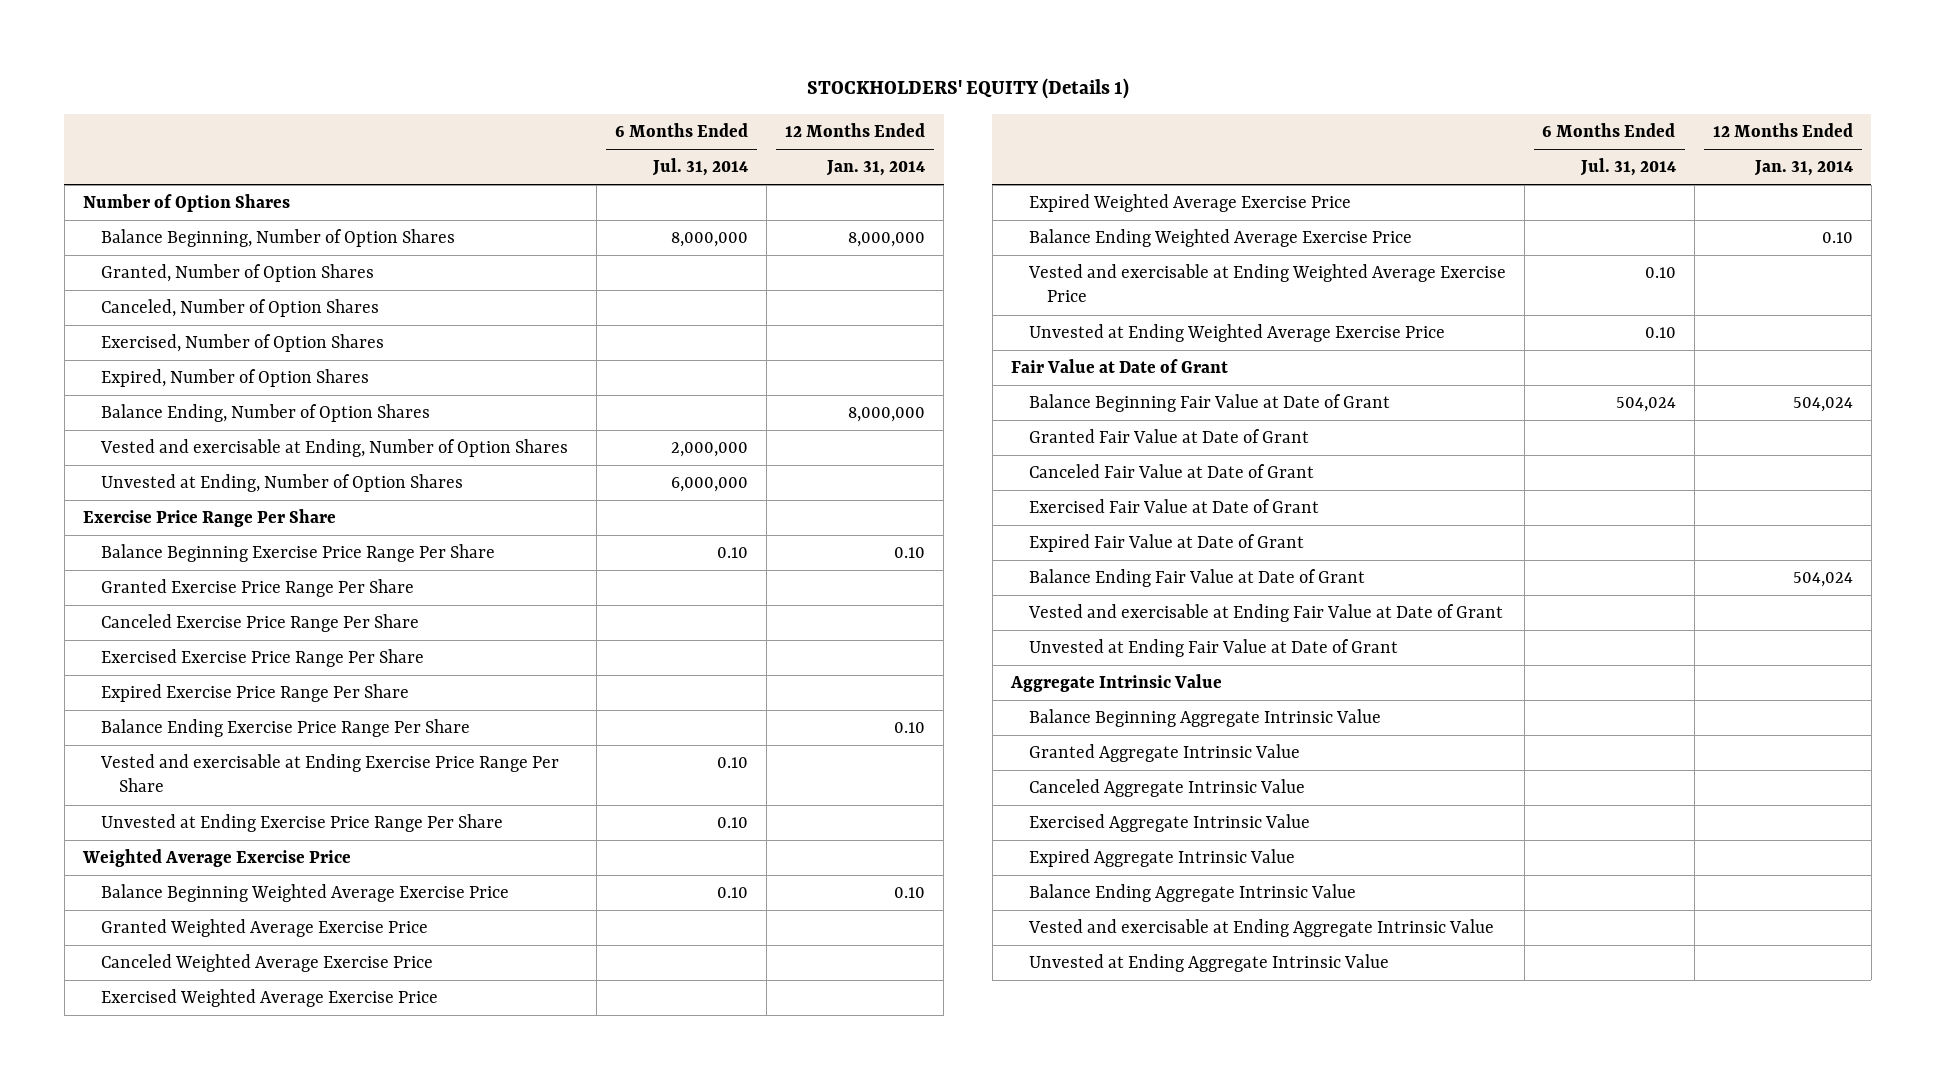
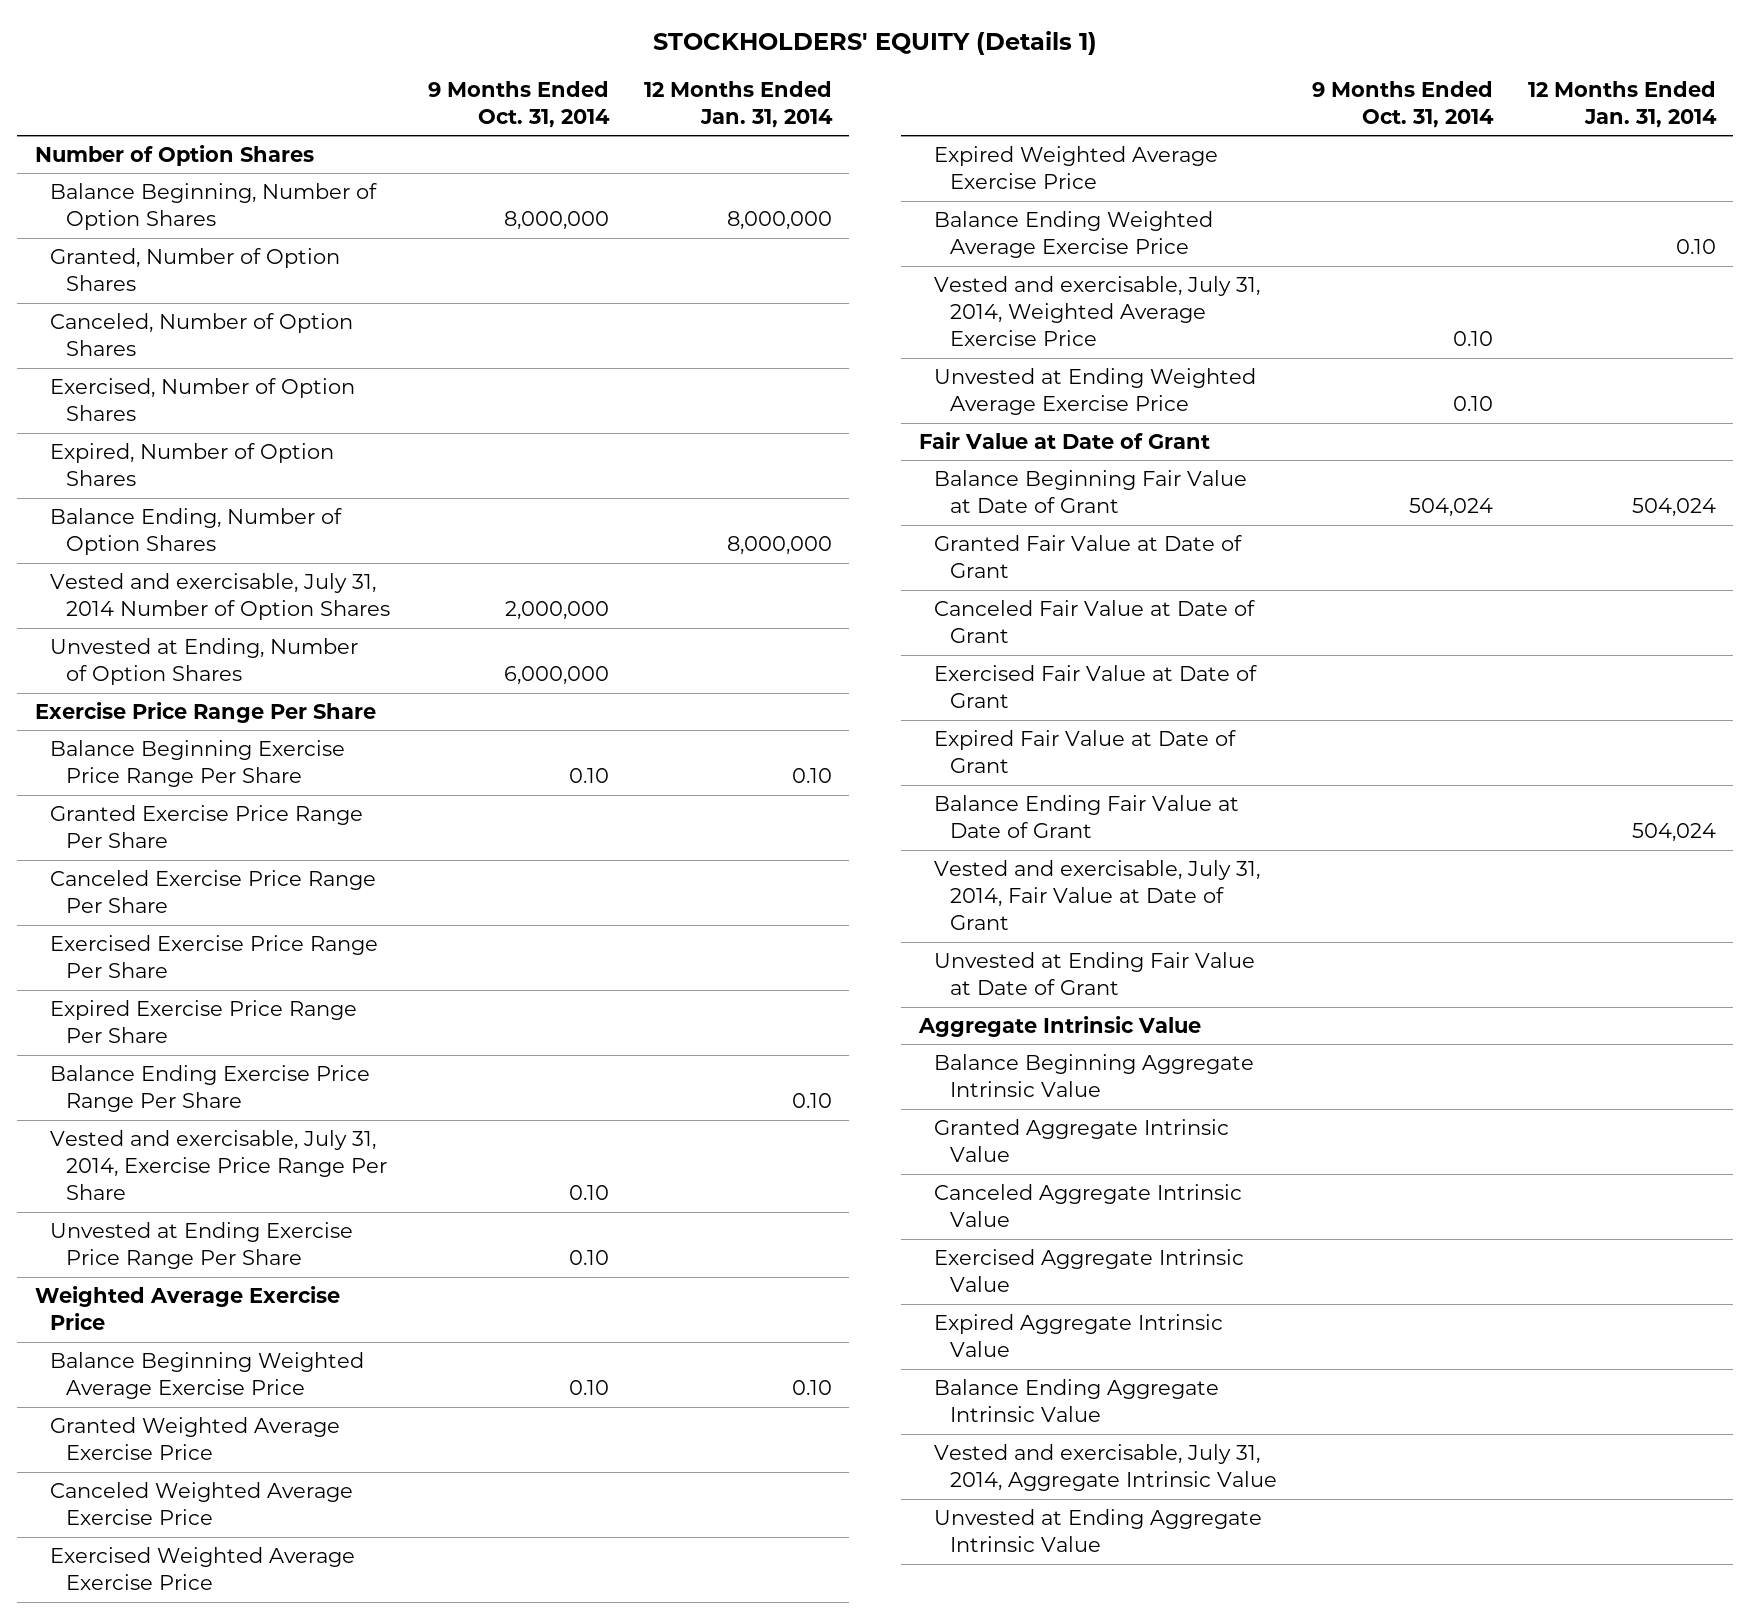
- | 6 Months Ended Jul. 31, 2014 | 12 Months Ended Jan. 31, 2014
+ | 9 Months Ended Oct. 31, 2014 | 12 Months Ended Jan. 31, 2014
- Vested and exercisable at Ending, Number of Option Shares | 2,000,000 |
+ Vested and exercisable, July 31, 2014 Number of Option Shares | 2,000,000 |
- Vested and exercisable at Ending Exercise Price Range Per Share | 0.10 |
+ Vested and exercisable, July 31, 2014, Exercise Price Range Per Share | 0.10 |
- Vested and exercisable at Ending Weighted Average Exercise Price | 0.10 |
+ Vested and exercisable, July 31, 2014, Weighted Average Exercise Price | 0.10 |
- Vested and exercisable at Ending Fair Value at Date of Grant
+ Vested and exercisable, July 31, 2014, Fair Value at Date of Grant
- Vested and exercisable at Ending Aggregate Intrinsic Value
+ Vested and exercisable, July 31, 2014, Aggregate Intrinsic Value

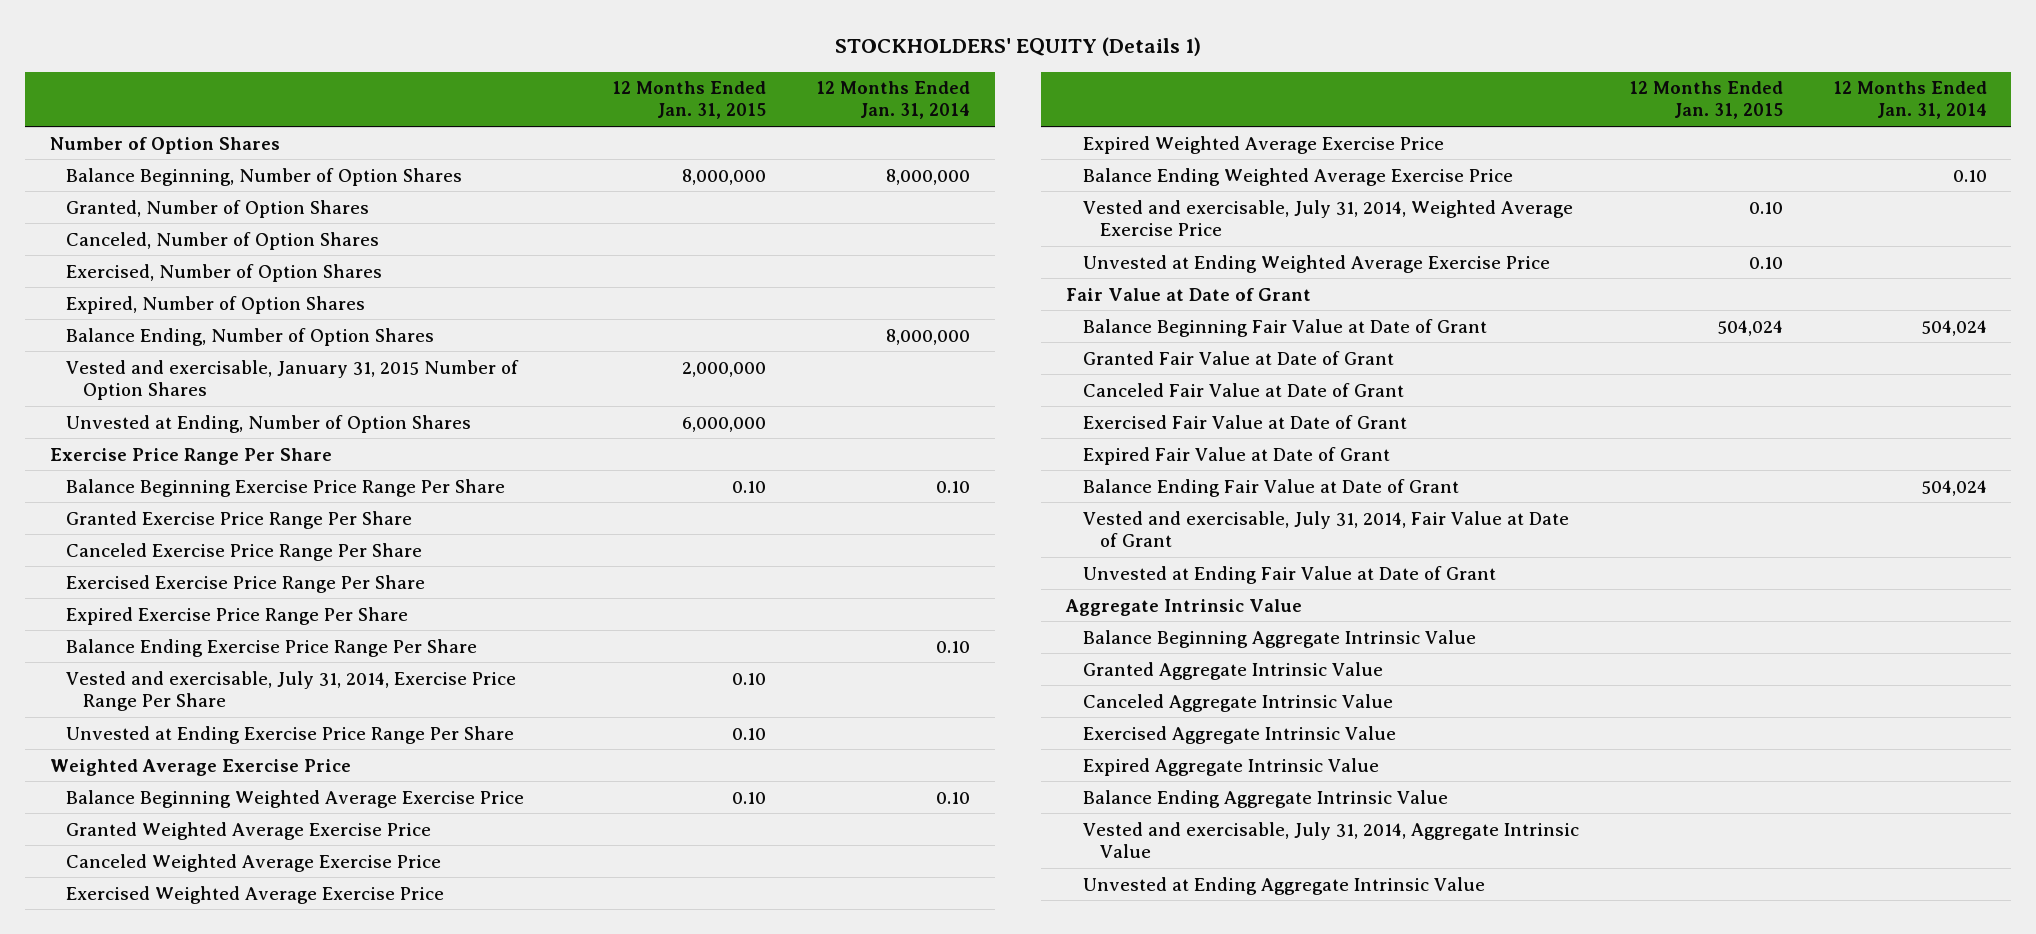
- | 9 Months Ended Oct. 31, 2014 | 12 Months Ended Jan. 31, 2014
+ | 12 Months Ended Jan. 31, 2015 | 12 Months Ended Jan. 31, 2014
- Vested and exercisable, July 31, 2014 Number of Option Shares | 2,000,000 |
+ Vested and exercisable, January 31, 2015 Number of Option Shares | 2,000,000 |

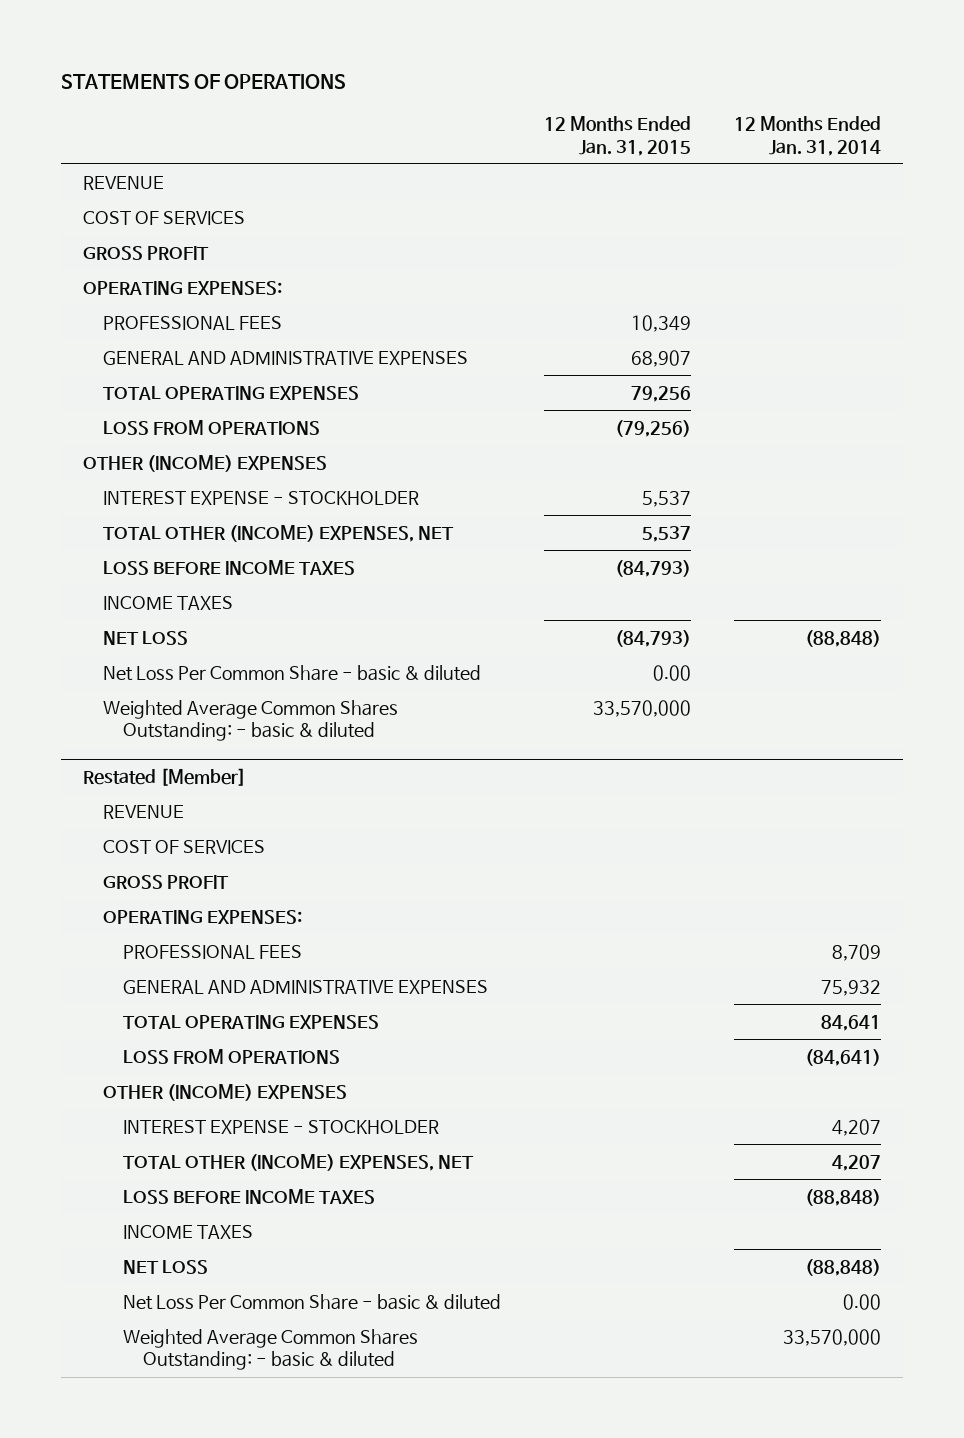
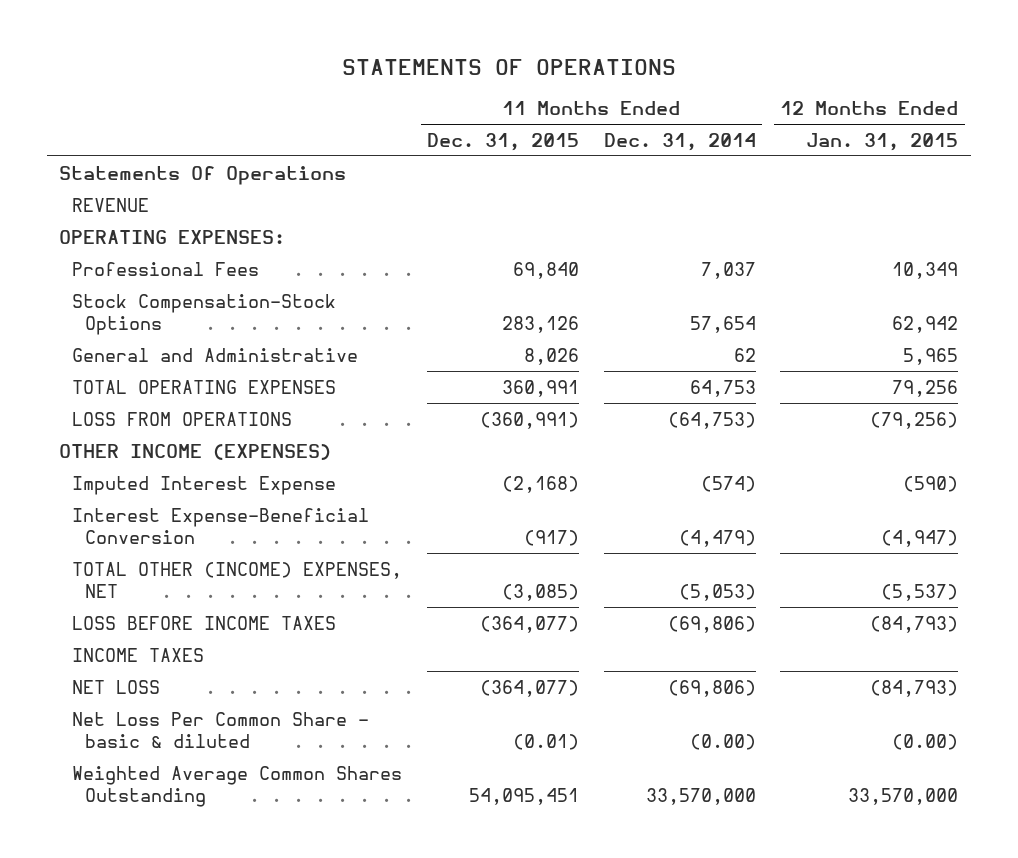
- | 12 Months Ended Jan. 31, 2015 | 12 Months Ended Jan. 31, 2014
+ | 11 Months Ended Dec. 31, 2015 | 11 Months Ended Dec. 31, 2014 | 12 Months Ended Jan. 31, 2015
+ Statements Of Operations
- COST OF SERVICES
- GROSS PROFIT
- PROFESSIONAL FEES | 10,349 |
- GENERAL AND ADMINISTRATIVE EXPENSES | 68,907 |
+ Professional Fees | 69,840 | 7,037 | 10,349
+ Stock Compensation-Stock Options | 283,126 | 57,654 | 62,942
+ General and Administrative | 8,026 | 62 | 5,965
- OTHER (INCOME) EXPENSES
- INTEREST EXPENSE - STOCKHOLDER | 5,537 |
- TOTAL OTHER (INCOME) EXPENSES, NET | 5,537 |
+ OTHER INCOME (EXPENSES)
+ Imputed Interest Expense | (2,168) | (574) | (590)
+ Interest Expense-Beneficial Conversion | (917) | (4,479) | (4,947)
+ TOTAL OTHER (INCOME) EXPENSES, NET | (3,085) | (5,053) | (5,537)
- Net Loss Per Common Share - basic & diluted | 0.00 |
- Weighted Average Common Shares Outstanding: - basic & diluted | 33,570,000 |
- Restated [Member]
- REVENUE
- COST OF SERVICES
- GROSS PROFIT
- OPERATING EXPENSES:
- PROFESSIONAL FEES | | 8,709
- GENERAL AND ADMINISTRATIVE EXPENSES | | 75,932
- TOTAL OPERATING EXPENSES | | 84,641
- LOSS FROM OPERATIONS | | (84,641)
- OTHER (INCOME) EXPENSES
- INTEREST EXPENSE - STOCKHOLDER | | 4,207
- TOTAL OTHER (INCOME) EXPENSES, NET | | 4,207
- LOSS BEFORE INCOME TAXES | | (88,848)
- INCOME TAXES
- NET LOSS | | (88,848)
- Net Loss Per Common Share - basic & diluted | | 0.00
- Weighted Average Common Shares Outstanding: - basic & diluted | | 33,570,000
+ Net Loss Per Common Share - basic & diluted | (0.01) | (0.00) | (0.00)
+ Weighted Average Common Shares Outstanding | 54,095,451 | 33,570,000 | 33,570,000

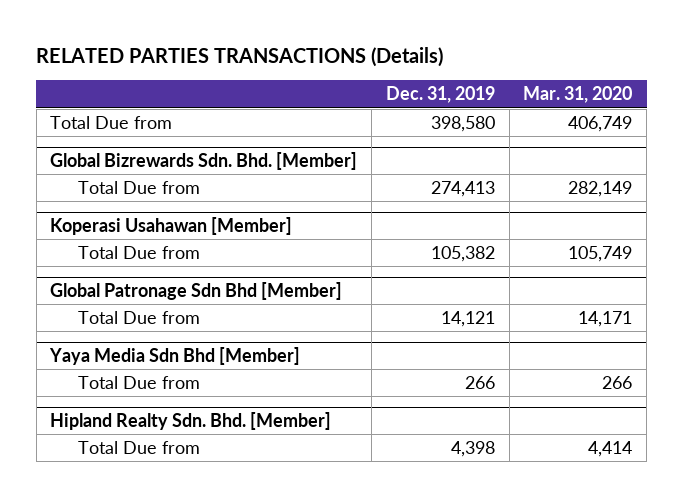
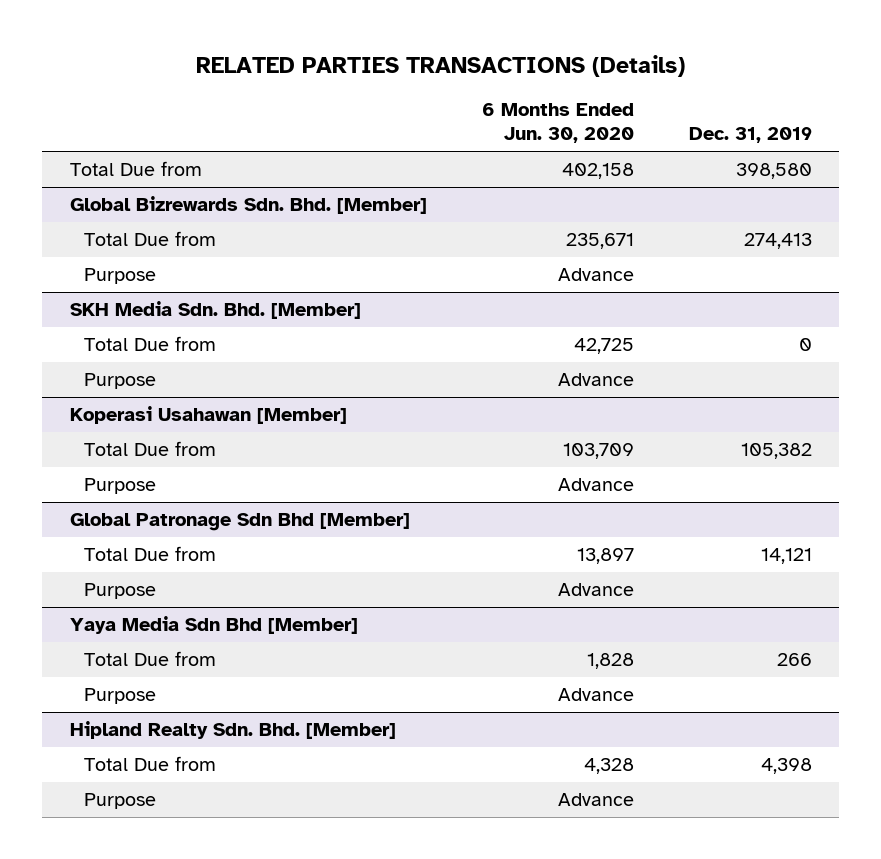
- | Dec. 31, 2019 | Mar. 31, 2020
+ | 6 Months Ended Jun. 30, 2020 | Dec. 31, 2019
@ Global Bizrewards Sdn. Bhd. [Member]
+ Purpose | Advance |
+ SKH Media Sdn. Bhd. [Member]
+ Total Due from | 42,725 | 0
+ Purpose | Advance |
@ Koperasi Usahawan [Member]
+ Purpose | Advance |
@ Global Patronage Sdn Bhd [Member]
+ Purpose | Advance |
@ Yaya Media Sdn Bhd [Member]
+ Purpose | Advance |
@ Hipland Realty Sdn. Bhd. [Member]
+ Purpose | Advance |

